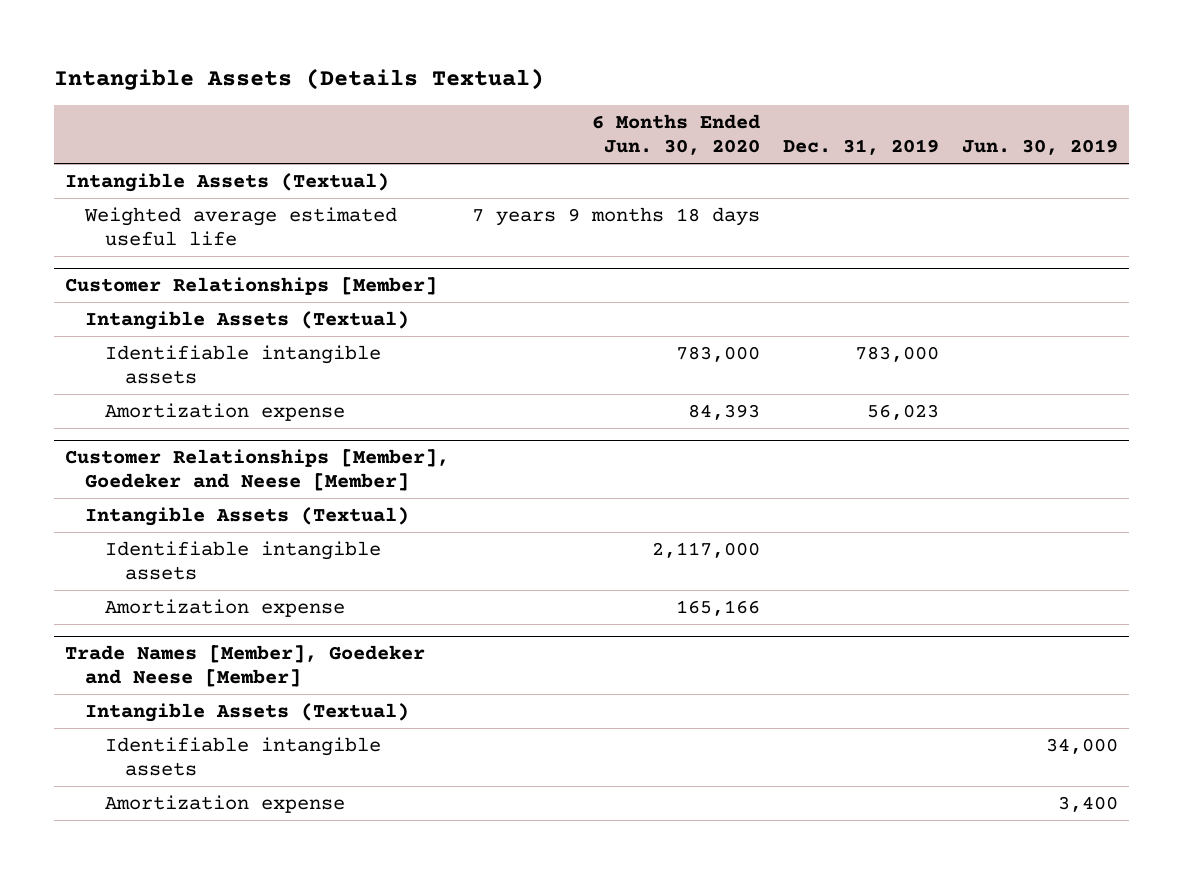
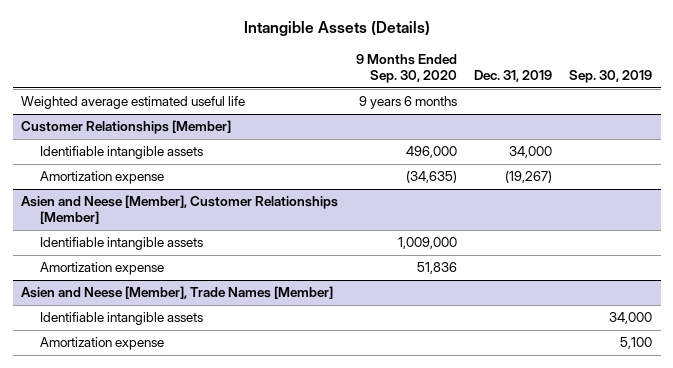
- Intangible Assets (Details Textual)
+ Intangible Assets (Details)
- | 6 Months Ended Jun. 30, 2020 | Dec. 31, 2019 | Jun. 30, 2019
+ | 9 Months Ended Sep. 30, 2020 | Dec. 31, 2019 | Sep. 30, 2019
- Intangible Assets (Textual)
@ Customer Relationships [Member]
- Intangible Assets (Textual)
- Identifiable intangible assets | 783,000 | 783,000 |
- Amortization expense | 84,393 | 56,023 |
- Customer Relationships [Member], Goedeker and Neese [Member]
- Intangible Assets (Textual)
@ Customer Relationships [Member]
+ Identifiable intangible assets | 496,000 | 34,000 |
+ Amortization expense | (34,635) | (19,267) |
+ Asien and Neese [Member], Customer Relationships [Member]
- Trade Names [Member], Goedeker and Neese [Member]
- Intangible Assets (Textual)
+ Asien and Neese [Member], Trade Names [Member]

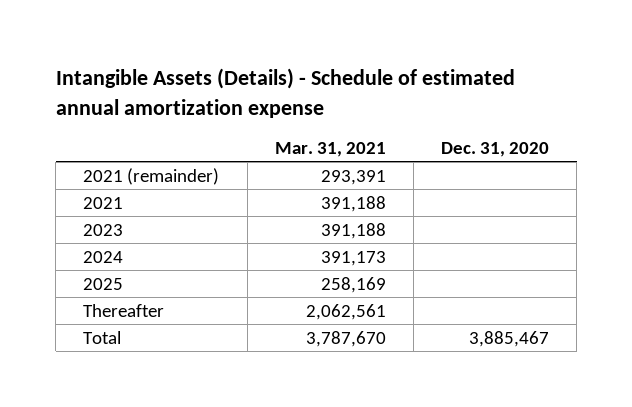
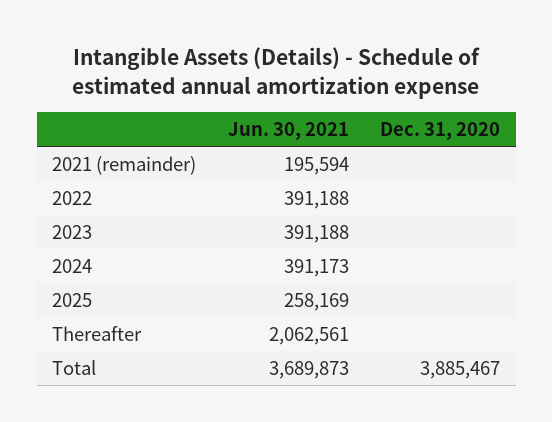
- | Mar. 31, 2021 | Dec. 31, 2020
+ | Jun. 30, 2021 | Dec. 31, 2020
- 2021 | 391,188 |
+ 2022 | 391,188 |

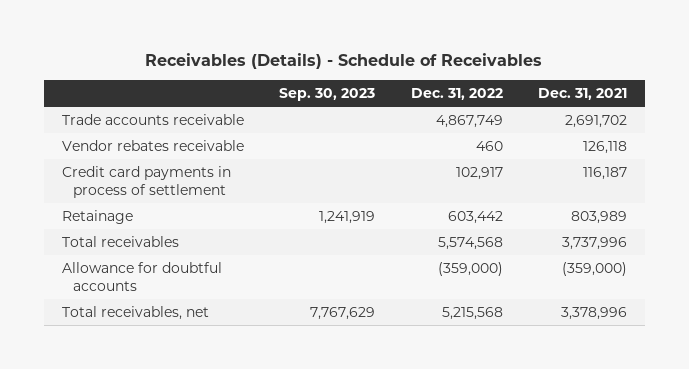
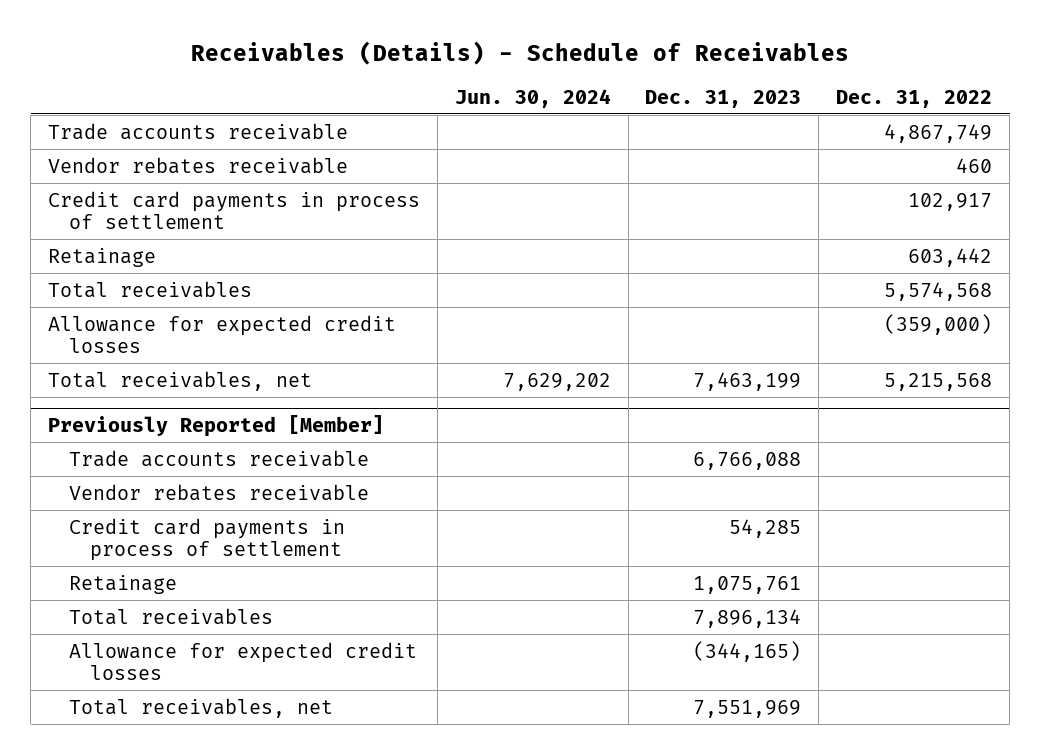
- | Sep. 30, 2023 | Dec. 31, 2022 | Dec. 31, 2021
+ | Jun. 30, 2024 | Dec. 31, 2023 | Dec. 31, 2022
- Allowance for doubtful accounts | | (359,000) | (359,000)
+ Allowance for expected credit losses | | | (359,000)
+ Previously Reported [Member]
+ Trade accounts receivable | | 6,766,088 |
+ Vendor rebates receivable
+ Credit card payments in process of settlement | | 54,285 |
+ Retainage | | 1,075,761 |
+ Total receivables | | 7,896,134 |
+ Allowance for expected credit losses | | (344,165) |
+ Total receivables, net | | 7,551,969 |

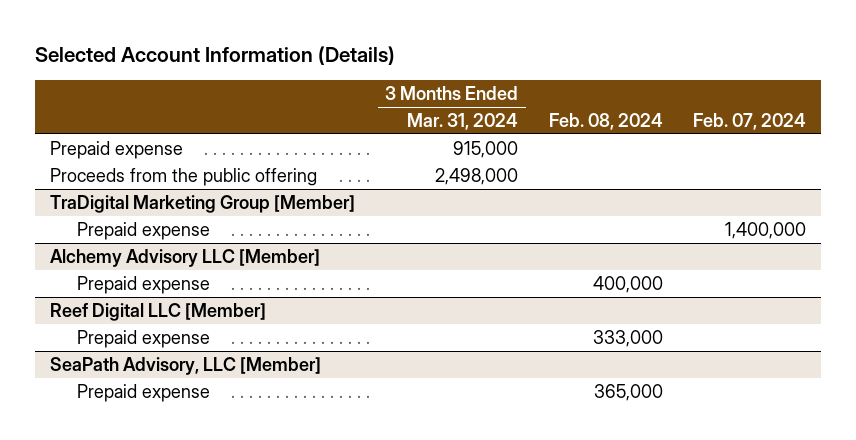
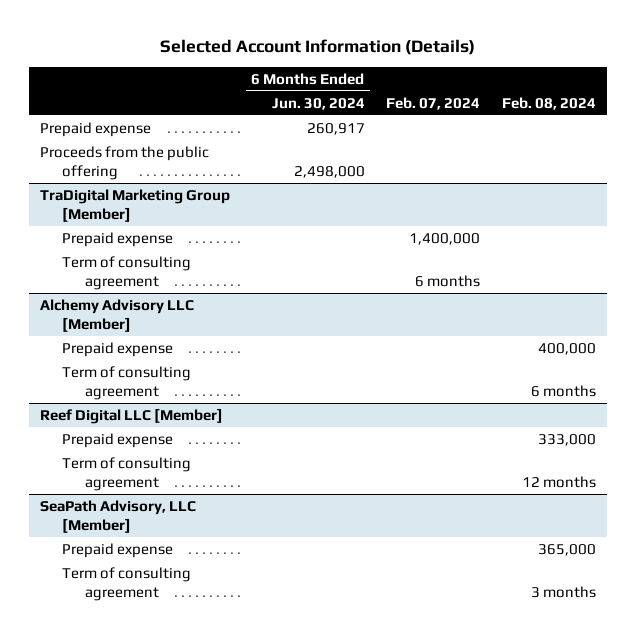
- | 3 Months Ended Mar. 31, 2024 | Feb. 08, 2024 | Feb. 07, 2024
+ | 6 Months Ended Jun. 30, 2024 | Feb. 07, 2024 | Feb. 08, 2024
@ TraDigital Marketing Group [Member]
+ Term of consulting agreement | | 6 months |
@ Alchemy Advisory LLC [Member]
+ Term of consulting agreement | | | 6 months
@ Reef Digital LLC [Member]
+ Term of consulting agreement | | | 12 months
@ SeaPath Advisory, LLC [Member]
+ Term of consulting agreement | | | 3 months

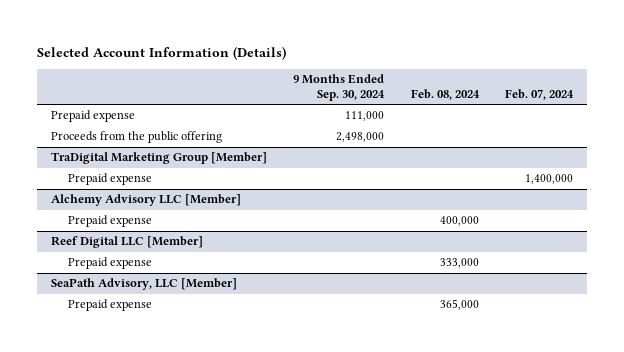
- | 6 Months Ended Jun. 30, 2024 | Feb. 07, 2024 | Feb. 08, 2024
+ | 9 Months Ended Sep. 30, 2024 | Feb. 08, 2024 | Feb. 07, 2024
@ TraDigital Marketing Group [Member]
- Term of consulting agreement | | 6 months |
@ Alchemy Advisory LLC [Member]
- Term of consulting agreement | | | 6 months
@ Reef Digital LLC [Member]
- Term of consulting agreement | | | 12 months
@ SeaPath Advisory, LLC [Member]
- Term of consulting agreement | | | 3 months

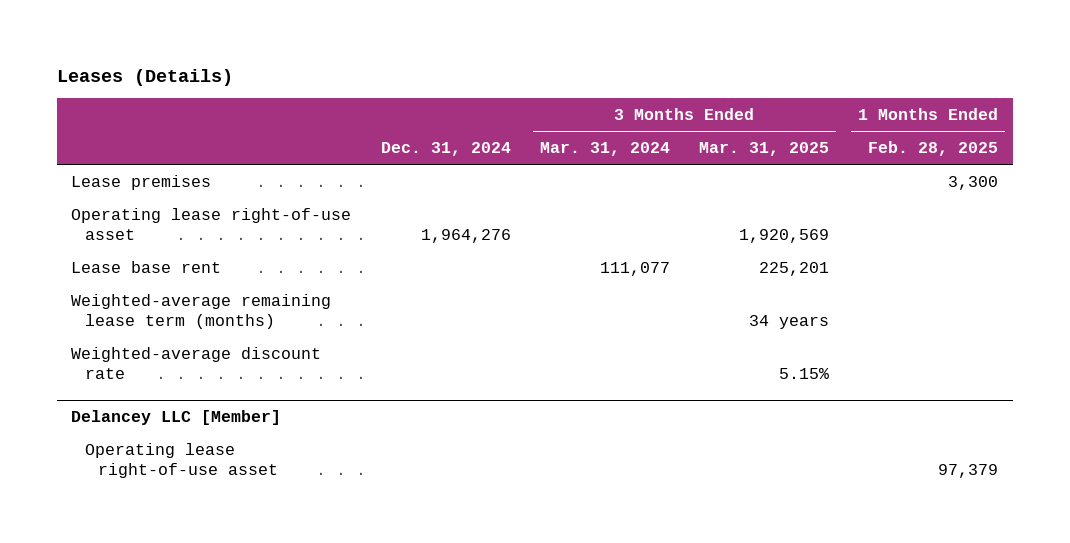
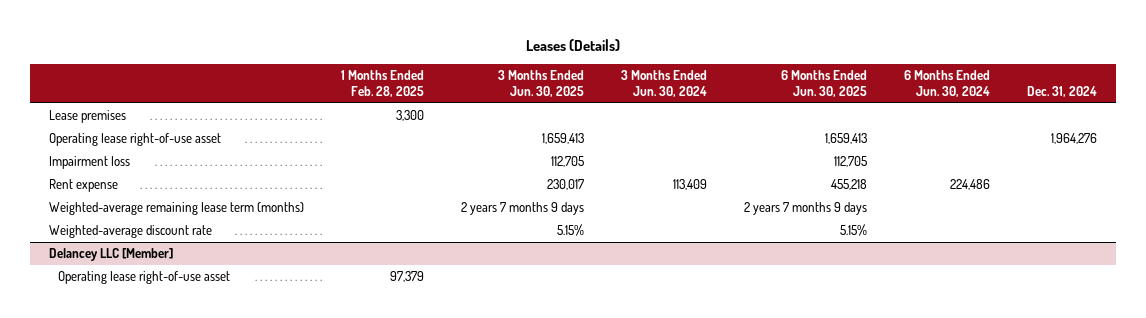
- | Dec. 31, 2024 | 3 Months Ended Mar. 31, 2024 | 3 Months Ended Mar. 31, 2025 | 1 Months Ended Feb. 28, 2025
+ | 1 Months Ended Feb. 28, 2025 | 3 Months Ended Jun. 30, 2025 | 3 Months Ended Jun. 30, 2024 | 6 Months Ended Jun. 30, 2025 | 6 Months Ended Jun. 30, 2024 | Dec. 31, 2024
- Lease base rent | | 111,077 | 225,201 |
+ Impairment loss | | 112,705 | | 112,705 | |
+ Rent expense | | 230,017 | 113,409 | 455,218 | 224,486 |

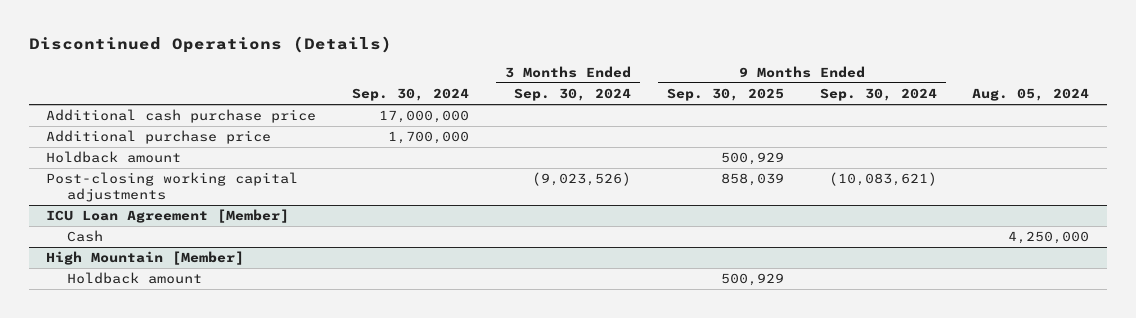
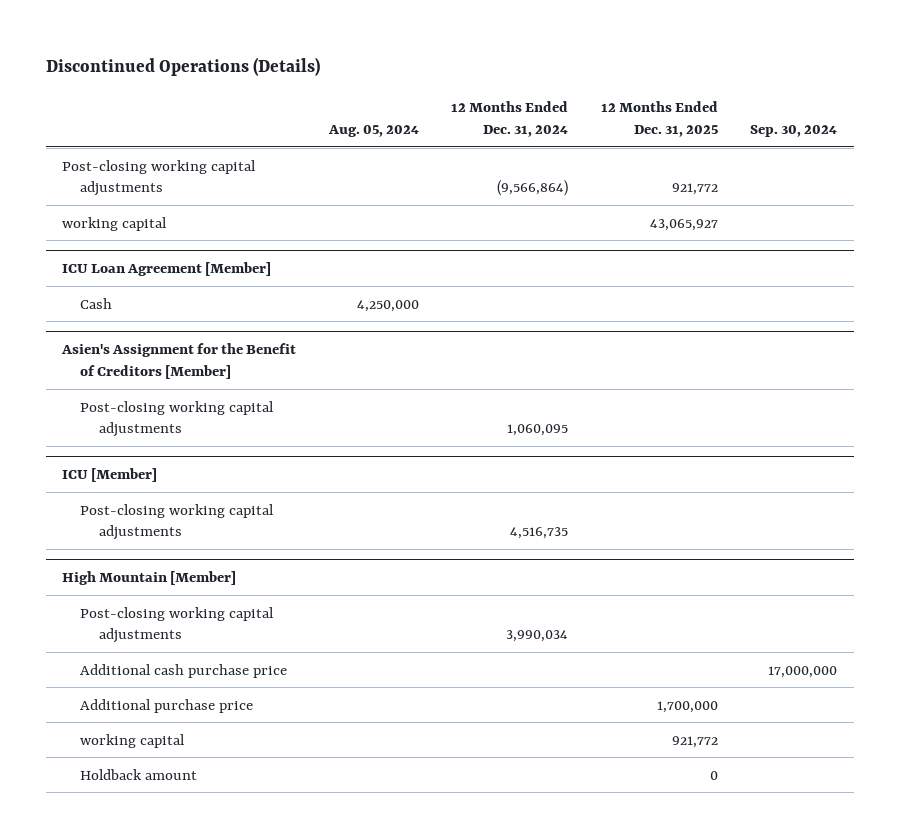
- | Sep. 30, 2024 | 3 Months Ended Sep. 30, 2024 | 9 Months Ended Sep. 30, 2025 | 9 Months Ended Sep. 30, 2024 | Aug. 05, 2024
+ | Aug. 05, 2024 | 12 Months Ended Dec. 31, 2024 | 12 Months Ended Dec. 31, 2025 | Sep. 30, 2024
- Additional cash purchase price | 17,000,000 | | | |
- Additional purchase price | 1,700,000 | | | |
- Holdback amount | | | 500,929 | |
+ working capital | | | 43,065,927 |
+ Asien's Assignment for the Benefit of Creditors [Member]
+ Post-closing working capital adjustments | | 1,060,095 | |
+ ICU [Member]
+ Post-closing working capital adjustments | | 4,516,735 | |
@ High Mountain [Member]
+ Post-closing working capital adjustments | | 3,990,034 | |
+ Additional cash purchase price | | | | 17,000,000
+ Additional purchase price | | | 1,700,000 |
+ working capital | | | 921,772 |

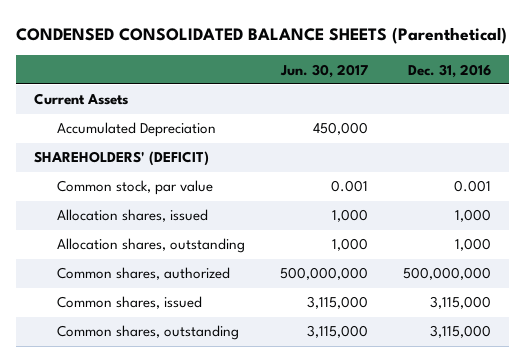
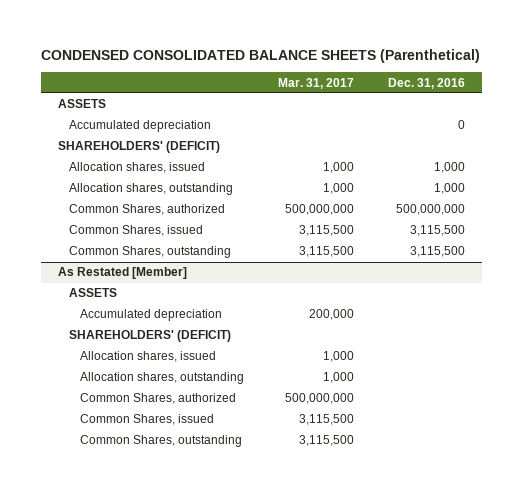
- | Jun. 30, 2017 | Dec. 31, 2016
+ | Mar. 31, 2017 | Dec. 31, 2016
- Current Assets
- Accumulated Depreciation | 450,000 |
+ ASSETS
+ Accumulated depreciation | | 0
- Common stock, par value | 0.001 | 0.001
- Common shares, authorized | 500,000,000 | 500,000,000
- Common shares, issued | 3,115,000 | 3,115,000
- Common shares, outstanding | 3,115,000 | 3,115,000
+ Common Shares, authorized | 500,000,000 | 500,000,000
+ Common Shares, issued | 3,115,500 | 3,115,500
+ Common Shares, outstanding | 3,115,500 | 3,115,500
+ As Restated [Member]
+ ASSETS
+ Accumulated depreciation | 200,000 |
+ SHAREHOLDERS' (DEFICIT)
+ Allocation shares, issued | 1,000 |
+ Allocation shares, outstanding | 1,000 |
+ Common Shares, authorized | 500,000,000 |
+ Common Shares, issued | 3,115,500 |
+ Common Shares, outstanding | 3,115,500 |

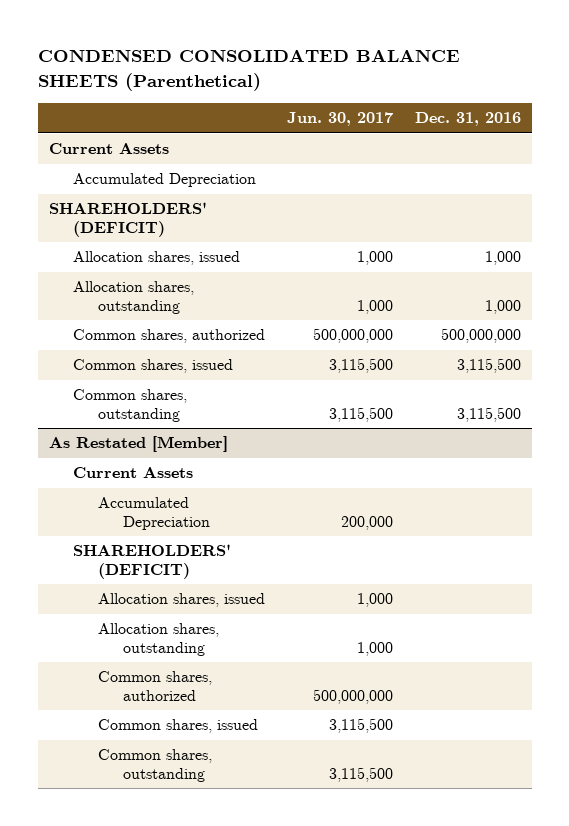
- | Mar. 31, 2017 | Dec. 31, 2016
+ | Jun. 30, 2017 | Dec. 31, 2016
- ASSETS
- Accumulated depreciation | | 0
+ Current Assets
+ Accumulated Depreciation
- Common Shares, authorized | 500,000,000 | 500,000,000
- Common Shares, issued | 3,115,500 | 3,115,500
- Common Shares, outstanding | 3,115,500 | 3,115,500
+ Common shares, authorized | 500,000,000 | 500,000,000
+ Common shares, issued | 3,115,500 | 3,115,500
+ Common shares, outstanding | 3,115,500 | 3,115,500
@ As Restated [Member]
- ASSETS
- Accumulated depreciation | 200,000 |
+ Current Assets
+ Accumulated Depreciation | 200,000 |
- Common Shares, authorized | 500,000,000 |
- Common Shares, issued | 3,115,500 |
- Common Shares, outstanding | 3,115,500 |
+ Common shares, authorized | 500,000,000 |
+ Common shares, issued | 3,115,500 |
+ Common shares, outstanding | 3,115,500 |

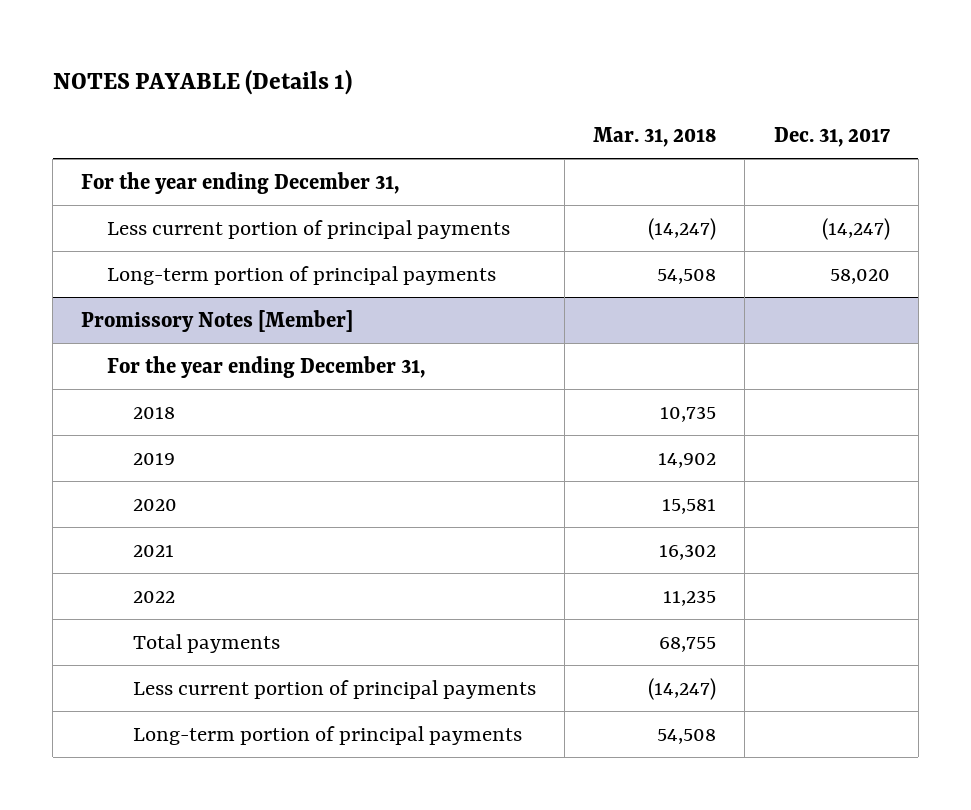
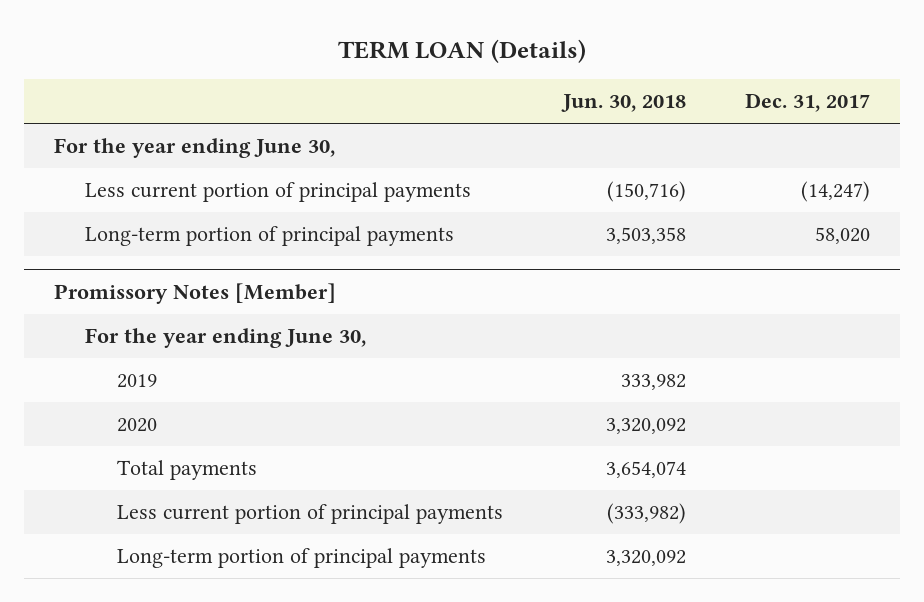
- NOTES PAYABLE (Details 1)
+ TERM LOAN (Details)
- | Mar. 31, 2018 | Dec. 31, 2017
+ | Jun. 30, 2018 | Dec. 31, 2017
- For the year ending December 31,
+ For the year ending June 30,
@ Promissory Notes [Member]
- For the year ending December 31,
- 2018 | 10,735 |
+ For the year ending June 30,
- 2021 | 16,302 |
- 2022 | 11,235 |

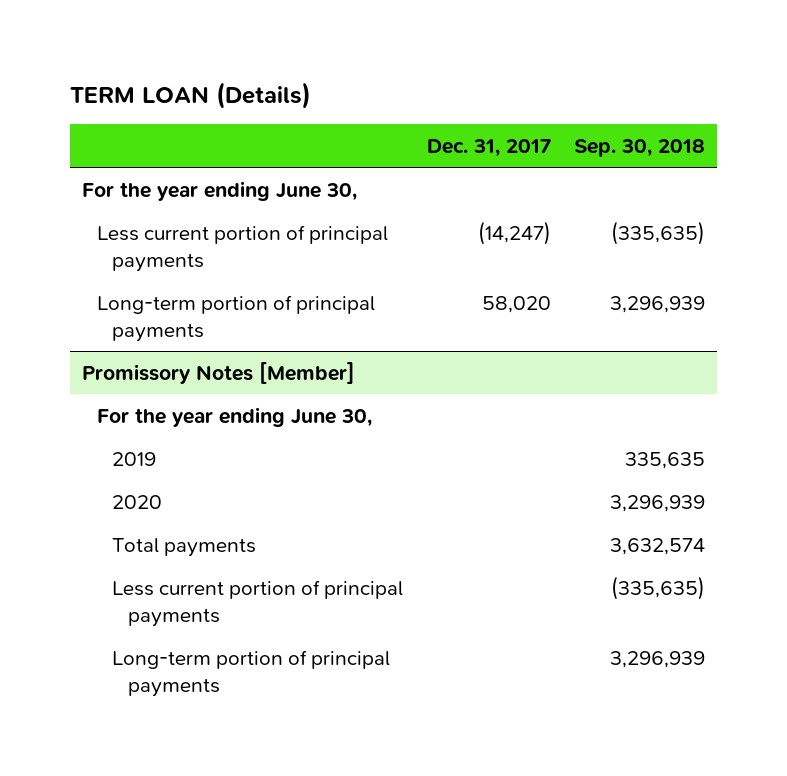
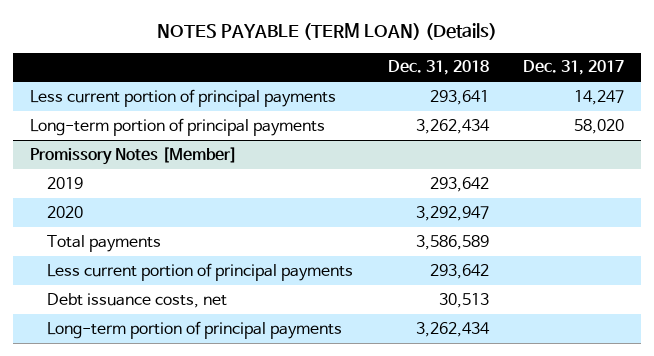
- TERM LOAN (Details)
+ NOTES PAYABLE (TERM LOAN) (Details)
- | Dec. 31, 2017 | Sep. 30, 2018
+ | Dec. 31, 2018 | Dec. 31, 2017
- For the year ending June 30,
- Less current portion of principal payments | (14,247) | (335,635)
+ Less current portion of principal payments | 293,641 | 14,247
@ Promissory Notes [Member]
- For the year ending June 30,
+ Debt issuance costs, net | 30,513 |

